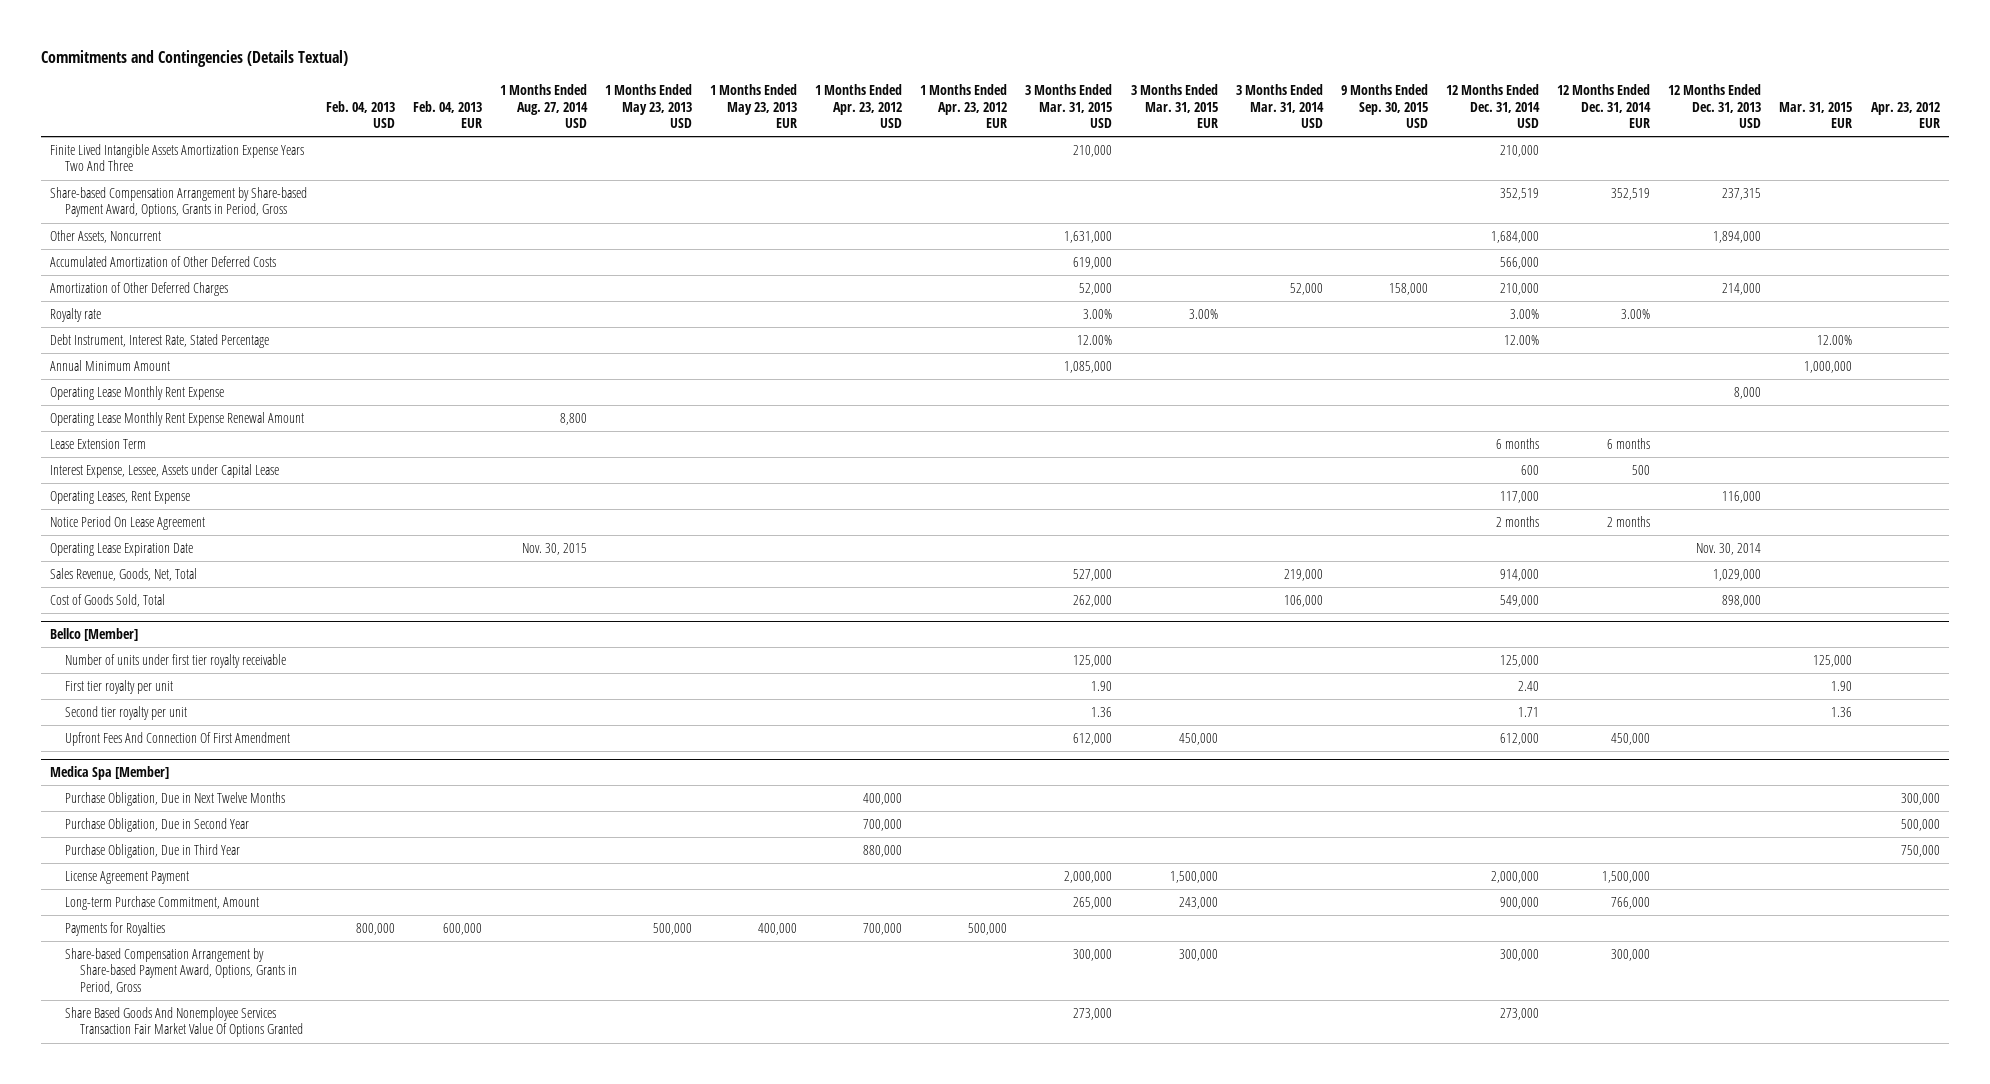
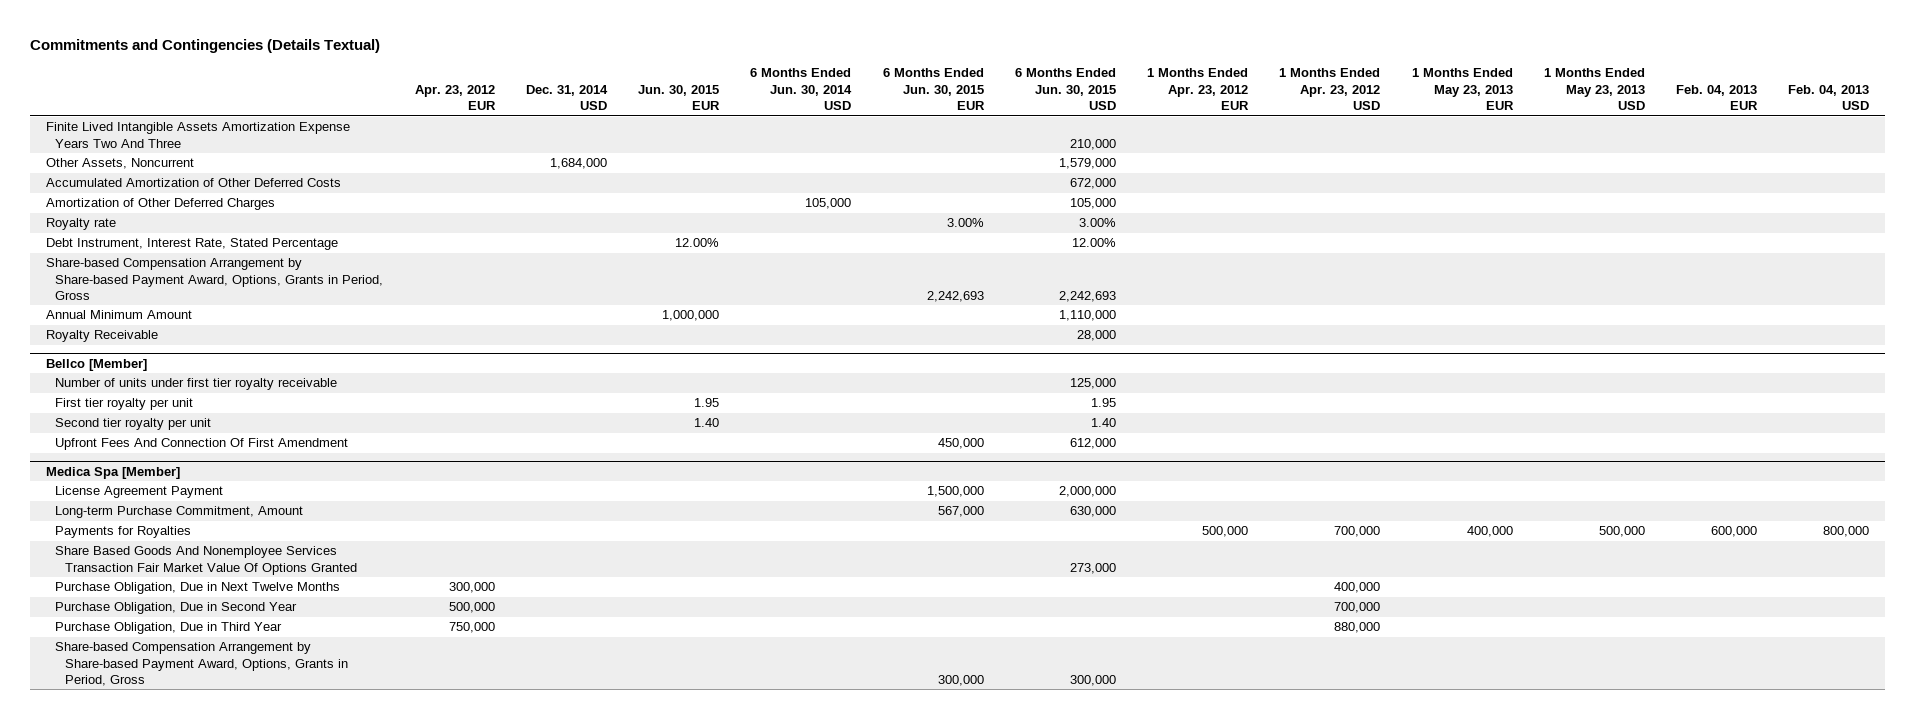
- | Feb. 04, 2013 USD | Feb. 04, 2013 EUR | 1 Months Ended Aug. 27, 2014 USD | 1 Months Ended May 23, 2013 USD | 1 Months Ended May 23, 2013 EUR | 1 Months Ended Apr. 23, 2012 USD | 1 Months Ended Apr. 23, 2012 EUR | 3 Months Ended Mar. 31, 2015 USD | 3 Months Ended Mar. 31, 2015 EUR | 3 Months Ended Mar. 31, 2014 USD | 9 Months Ended Sep. 30, 2015 USD | 12 Months Ended Dec. 31, 2014 USD | 12 Months Ended Dec. 31, 2014 EUR | 12 Months Ended Dec. 31, 2013 USD | Mar. 31, 2015 EUR | Apr. 23, 2012 EUR
+ | Apr. 23, 2012 EUR | Dec. 31, 2014 USD | Jun. 30, 2015 EUR | 6 Months Ended Jun. 30, 2014 USD | 6 Months Ended Jun. 30, 2015 EUR | 6 Months Ended Jun. 30, 2015 USD | 1 Months Ended Apr. 23, 2012 EUR | 1 Months Ended Apr. 23, 2012 USD | 1 Months Ended May 23, 2013 EUR | 1 Months Ended May 23, 2013 USD | Feb. 04, 2013 EUR | Feb. 04, 2013 USD
moved down: Share-based Compensation Arrangement by Share-based Payment Award, Options, Grants in Period, Gross | | | | | 2,242,693 | 2,242,693 | | | | | |
- Operating Lease Monthly Rent Expense | | | | | | | | | | | | | | 8,000 | |
- Operating Lease Monthly Rent Expense Renewal Amount | | | 8,800 | | | | | | | | | | | | |
- Lease Extension Term | | | | | | | | | | | | 6 months | 6 months | | |
- Interest Expense, Lessee, Assets under Capital Lease | | | | | | | | | | | | 600 | 500 | | |
- Operating Leases, Rent Expense | | | | | | | | | | | | 117,000 | | 116,000 | |
- Notice Period On Lease Agreement | | | | | | | | | | | | 2 months | 2 months | | |
- Operating Lease Expiration Date | | | Nov. 30, 2015 | | | | | | | | | | | Nov. 30, 2014 | |
- Sales Revenue, Goods, Net, Total | | | | | | | | 527,000 | | 219,000 | | 914,000 | | 1,029,000 | |
- Cost of Goods Sold, Total | | | | | | | | 262,000 | | 106,000 | | 549,000 | | 898,000 | |
+ Royalty Receivable | | | | | | 28,000 | | | | | |
@ Medica Spa [Member]
moved down: Purchase Obligation, Due in Next Twelve Months | 300,000 | | | | | | | 400,000 | | | |
moved down: Purchase Obligation, Due in Second Year | 500,000 | | | | | | | 700,000 | | | |
moved down: Purchase Obligation, Due in Third Year | 750,000 | | | | | | | 880,000 | | | |
moved down: Share-based Compensation Arrangement by Share-based Payment Award, Options, Grants in Period, Gross | | | | | 300,000 | 300,000 | | | | | |

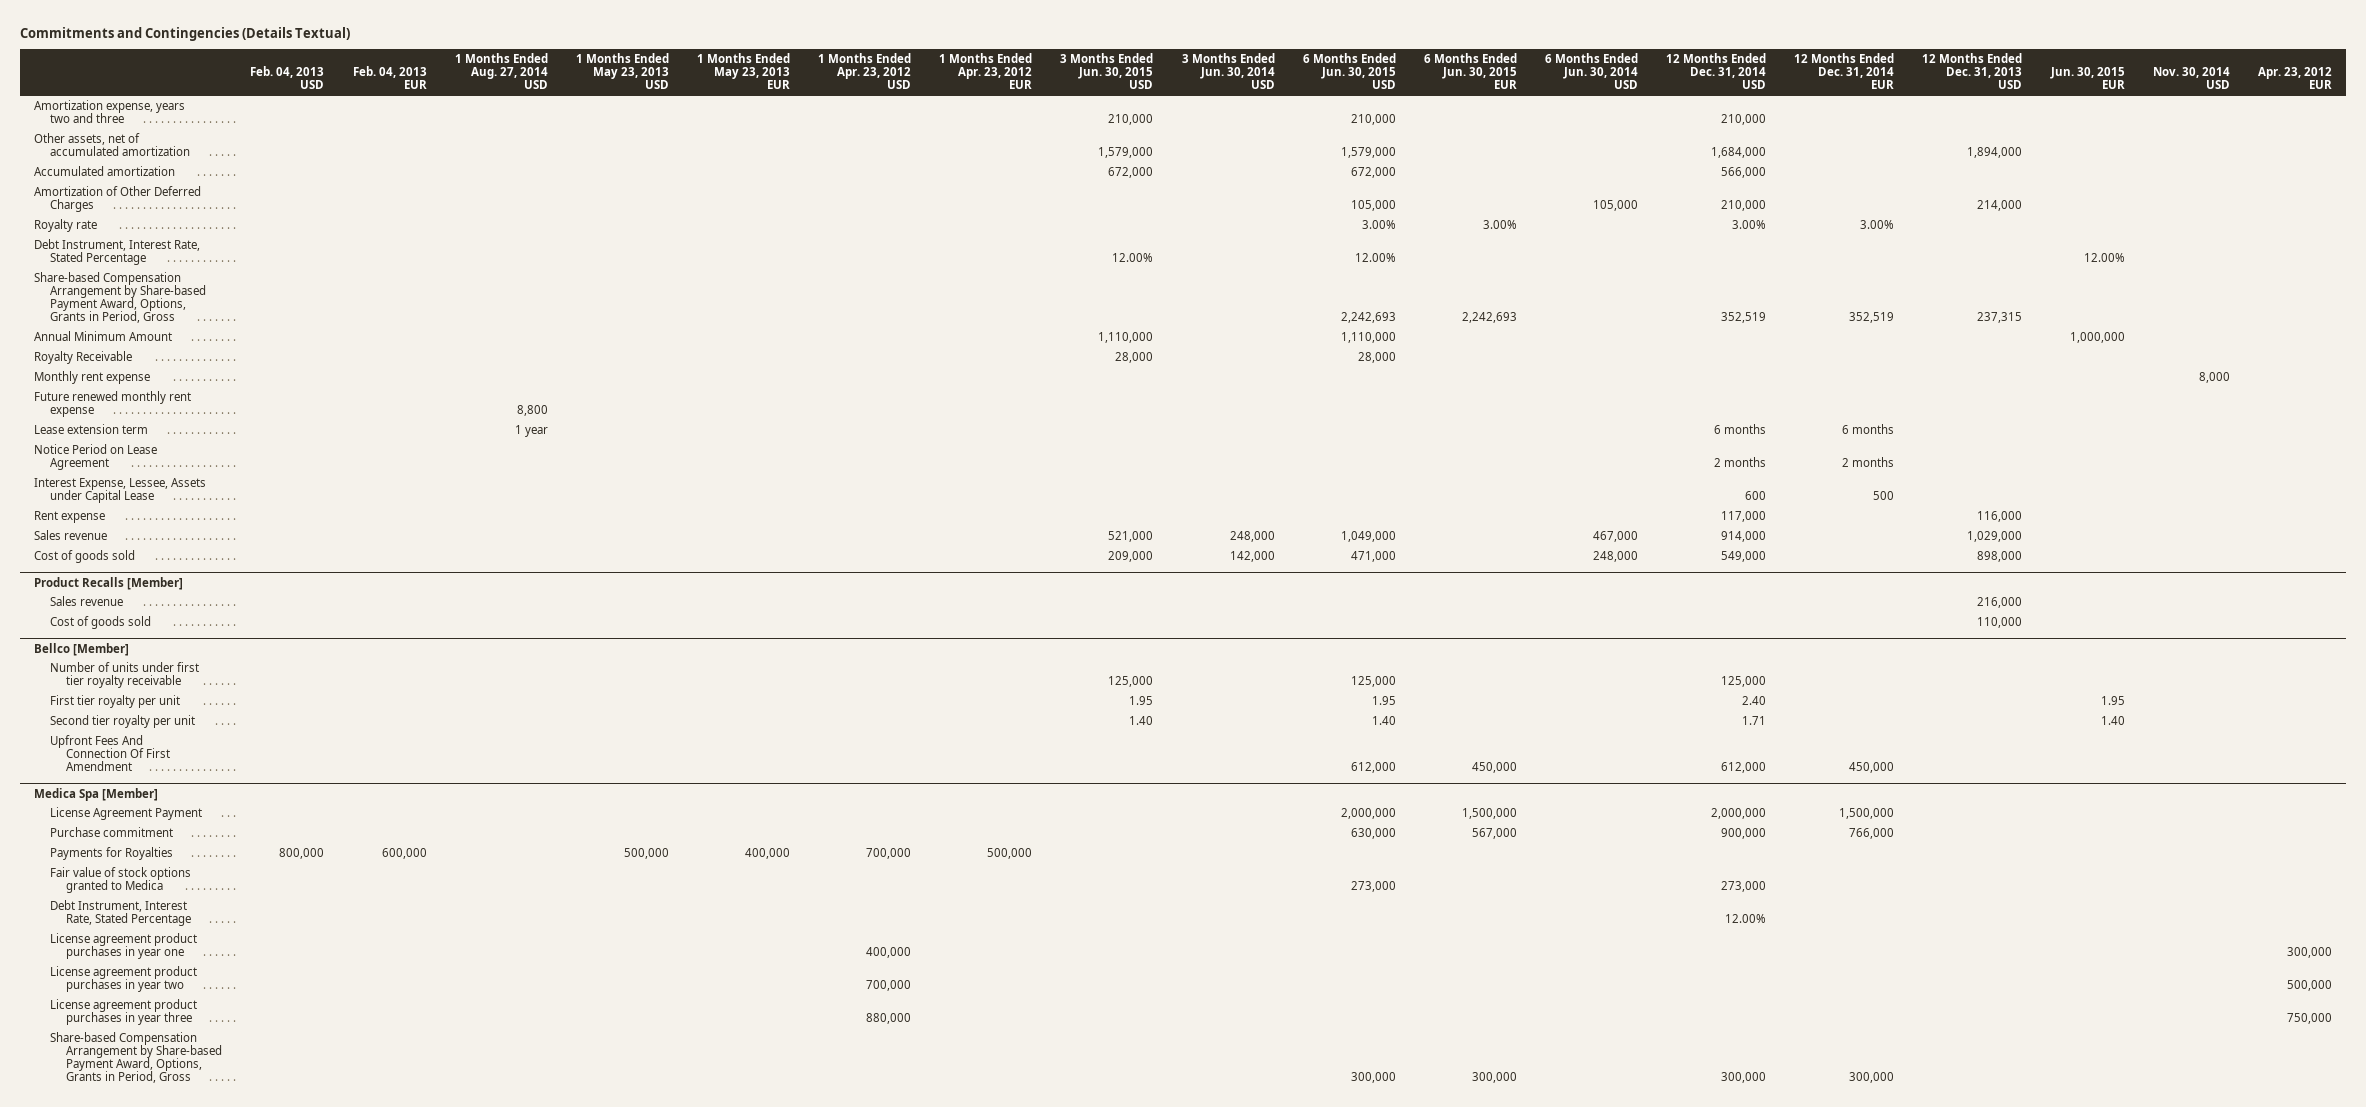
- | Apr. 23, 2012 EUR | Dec. 31, 2014 USD | Jun. 30, 2015 EUR | 6 Months Ended Jun. 30, 2014 USD | 6 Months Ended Jun. 30, 2015 EUR | 6 Months Ended Jun. 30, 2015 USD | 1 Months Ended Apr. 23, 2012 EUR | 1 Months Ended Apr. 23, 2012 USD | 1 Months Ended May 23, 2013 EUR | 1 Months Ended May 23, 2013 USD | Feb. 04, 2013 EUR | Feb. 04, 2013 USD
+ | Feb. 04, 2013 USD | Feb. 04, 2013 EUR | 1 Months Ended Aug. 27, 2014 USD | 1 Months Ended May 23, 2013 USD | 1 Months Ended May 23, 2013 EUR | 1 Months Ended Apr. 23, 2012 USD | 1 Months Ended Apr. 23, 2012 EUR | 3 Months Ended Jun. 30, 2015 USD | 3 Months Ended Jun. 30, 2014 USD | 6 Months Ended Jun. 30, 2015 USD | 6 Months Ended Jun. 30, 2015 EUR | 6 Months Ended Jun. 30, 2014 USD | 12 Months Ended Dec. 31, 2014 USD | 12 Months Ended Dec. 31, 2014 EUR | 12 Months Ended Dec. 31, 2013 USD | Jun. 30, 2015 EUR | Nov. 30, 2014 USD | Apr. 23, 2012 EUR
- Finite Lived Intangible Assets Amortization Expense Years Two And Three | | | | | | 210,000 | | | | | |
- Other Assets, Noncurrent | | 1,684,000 | | | | 1,579,000 | | | | | |
- Accumulated Amortization of Other Deferred Costs | | | | | | 672,000 | | | | | |
+ Amortization expense, years two and three | | | | | | | | 210,000 | | 210,000 | | | 210,000 | | | | |
+ Other assets, net of accumulated amortization | | | | | | | | 1,579,000 | | 1,579,000 | | | 1,684,000 | | 1,894,000 | | |
+ Accumulated amortization | | | | | | | | 672,000 | | 672,000 | | | 566,000 | | | | |
+ Monthly rent expense | | | | | | | | | | | | | | | | | 8,000 |
+ Future renewed monthly rent expense | | | 8,800 | | | | | | | | | | | | | | |
+ Lease extension term | | | 1 year | | | | | | | | | | 6 months | 6 months | | | |
+ Notice Period on Lease Agreement | | | | | | | | | | | | | 2 months | 2 months | | | |
+ Interest Expense, Lessee, Assets under Capital Lease | | | | | | | | | | | | | 600 | 500 | | | |
+ Rent expense | | | | | | | | | | | | | 117,000 | | 116,000 | | |
+ Sales revenue | | | | | | | | 521,000 | 248,000 | 1,049,000 | | 467,000 | 914,000 | | 1,029,000 | | |
+ Cost of goods sold | | | | | | | | 209,000 | 142,000 | 471,000 | | 248,000 | 549,000 | | 898,000 | | |
+ Product Recalls [Member]
+ Sales revenue | | | | | | | | | | | | | | | 216,000 | | |
+ Cost of goods sold | | | | | | | | | | | | | | | 110,000 | | |
@ Medica Spa [Member]
- Long-term Purchase Commitment, Amount | | | | | 567,000 | 630,000 | | | | | |
+ Purchase commitment | | | | | | | | | | 630,000 | 567,000 | | 900,000 | 766,000 | | | |
- Share Based Goods And Nonemployee Services Transaction Fair Market Value Of Options Granted | | | | | | 273,000 | | | | | |
- Purchase Obligation, Due in Next Twelve Months | 300,000 | | | | | | | 400,000 | | | |
- Purchase Obligation, Due in Second Year | 500,000 | | | | | | | 700,000 | | | |
- Purchase Obligation, Due in Third Year | 750,000 | | | | | | | 880,000 | | | |
+ Fair value of stock options granted to Medica | | | | | | | | | | 273,000 | | | 273,000 | | | | |
+ Debt Instrument, Interest Rate, Stated Percentage | | | | | | | | | | | | | 12.00% | | | | |
+ License agreement product purchases in year one | | | | | | 400,000 | | | | | | | | | | | | 300,000
+ License agreement product purchases in year two | | | | | | 700,000 | | | | | | | | | | | | 500,000
+ License agreement product purchases in year three | | | | | | 880,000 | | | | | | | | | | | | 750,000

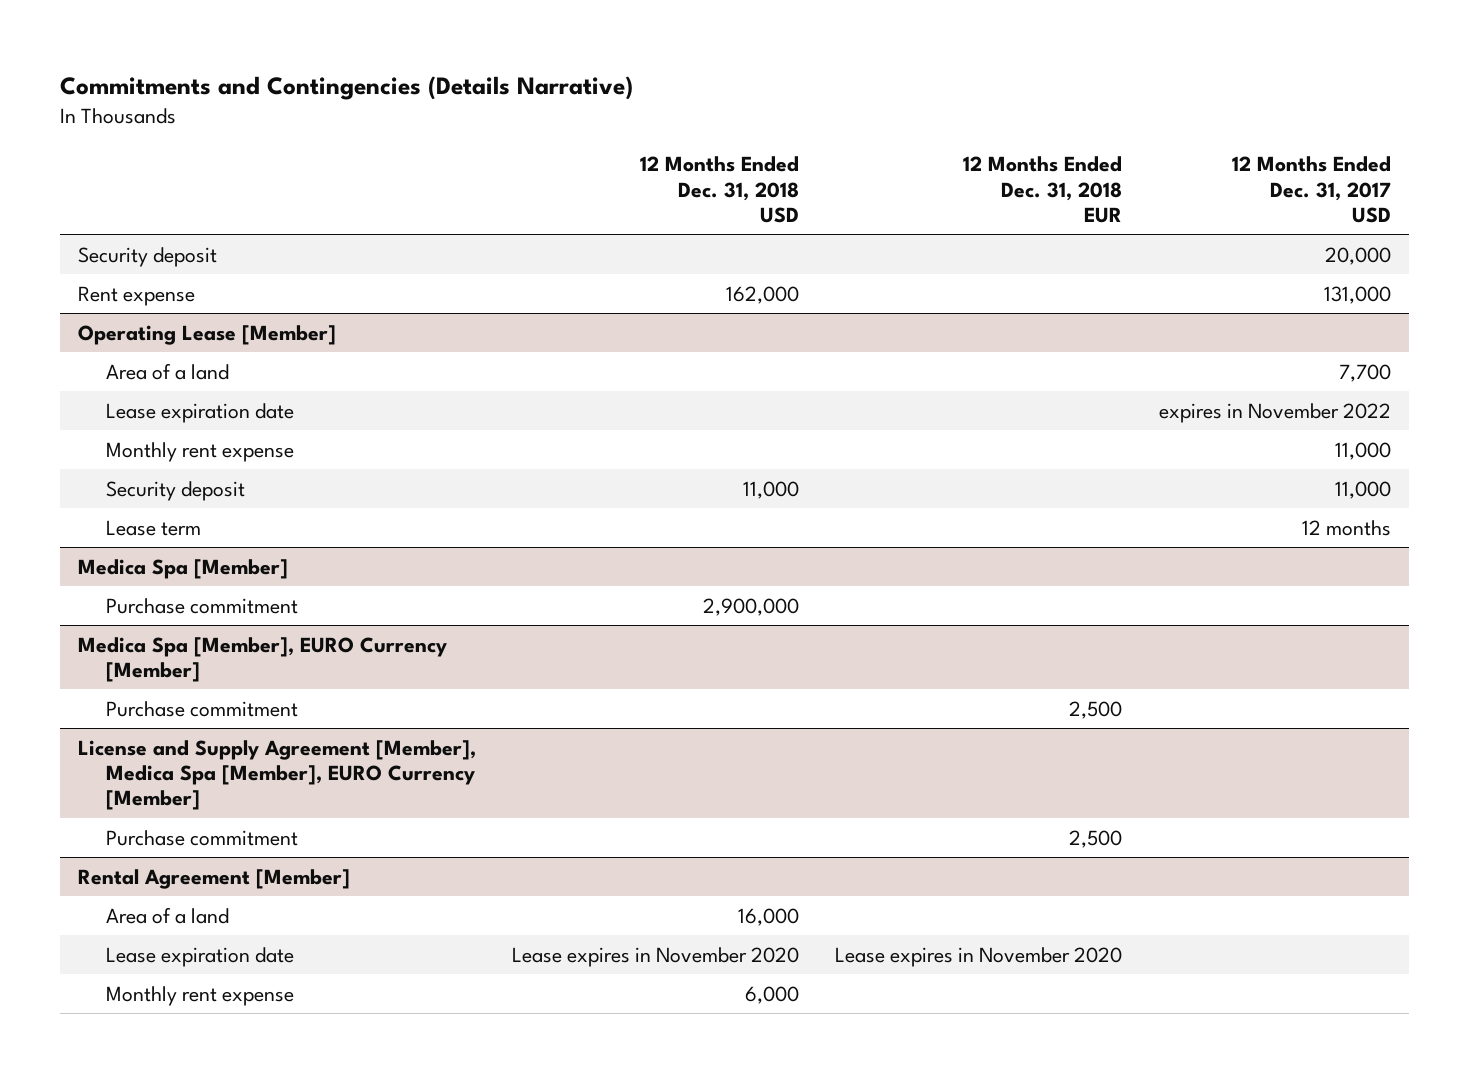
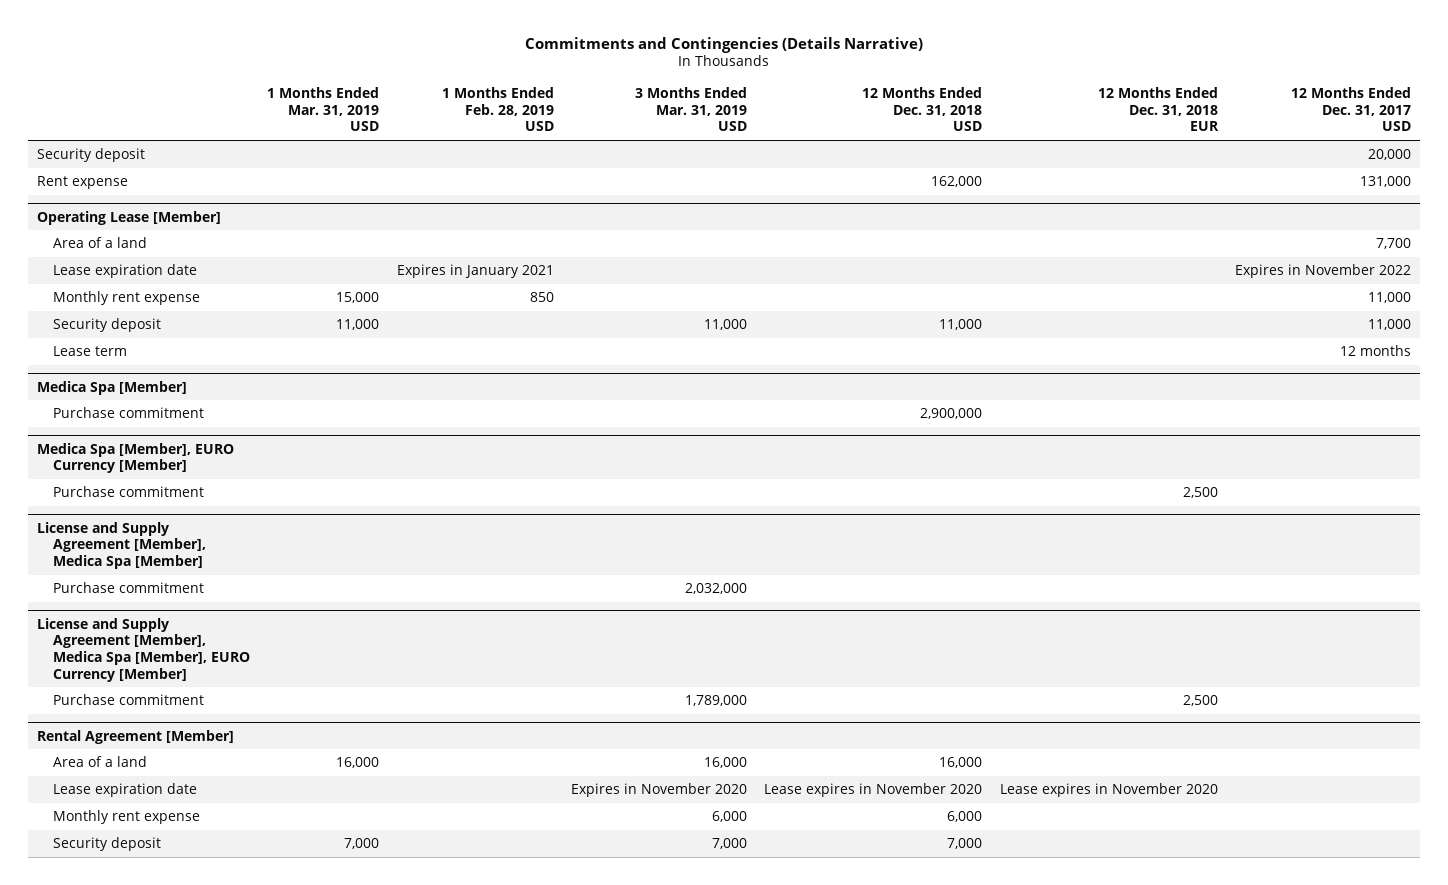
- | 12 Months Ended Dec. 31, 2018 USD | 12 Months Ended Dec. 31, 2018 EUR | 12 Months Ended Dec. 31, 2017 USD
+ | 1 Months Ended Mar. 31, 2019 USD | 1 Months Ended Feb. 28, 2019 USD | 3 Months Ended Mar. 31, 2019 USD | 12 Months Ended Dec. 31, 2018 USD | 12 Months Ended Dec. 31, 2018 EUR | 12 Months Ended Dec. 31, 2017 USD
@ Operating Lease [Member]
- Lease expiration date | | | expires in November 2022
+ Lease expiration date | | Expires in January 2021 | | | | Expires in November 2022
+ License and Supply Agreement [Member], Medica Spa [Member]
+ Purchase commitment | | | 2,032,000 | | |
@ Rental Agreement [Member]
+ Security deposit | 7,000 | | 7,000 | 7,000 | |

